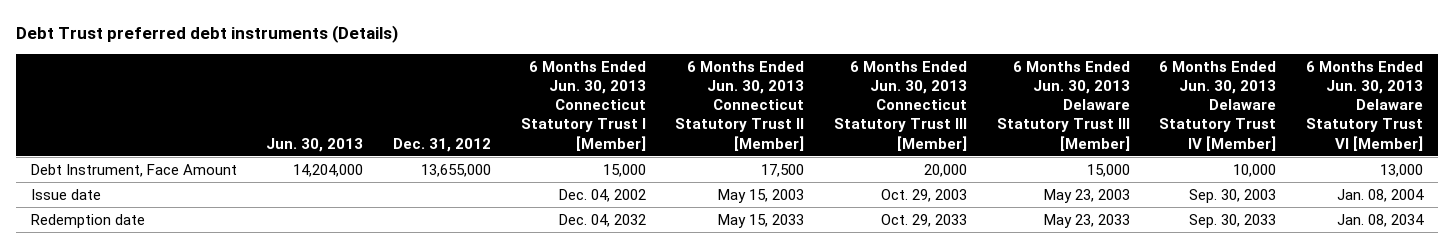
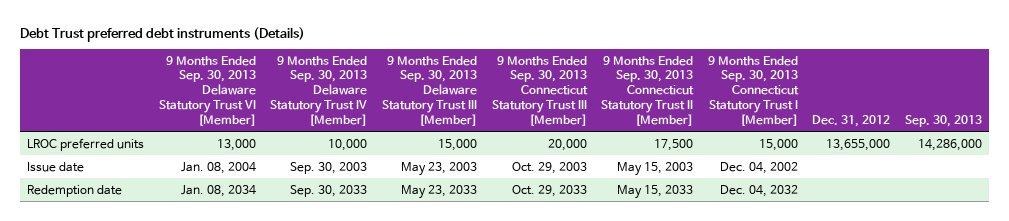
- | Jun. 30, 2013 | Dec. 31, 2012 | 6 Months Ended Jun. 30, 2013 Connecticut Statutory Trust I [Member] | 6 Months Ended Jun. 30, 2013 Connecticut Statutory Trust II [Member] | 6 Months Ended Jun. 30, 2013 Connecticut Statutory Trust III [Member] | 6 Months Ended Jun. 30, 2013 Delaware Statutory Trust III [Member] | 6 Months Ended Jun. 30, 2013 Delaware Statutory Trust IV [Member] | 6 Months Ended Jun. 30, 2013 Delaware Statutory Trust VI [Member]
+ | 9 Months Ended Sep. 30, 2013 Delaware Statutory Trust VI [Member] | 9 Months Ended Sep. 30, 2013 Delaware Statutory Trust IV [Member] | 9 Months Ended Sep. 30, 2013 Delaware Statutory Trust III [Member] | 9 Months Ended Sep. 30, 2013 Connecticut Statutory Trust III [Member] | 9 Months Ended Sep. 30, 2013 Connecticut Statutory Trust II [Member] | 9 Months Ended Sep. 30, 2013 Connecticut Statutory Trust I [Member] | Dec. 31, 2012 | Sep. 30, 2013
- Debt Instrument, Face Amount | 14,204,000 | 13,655,000 | 15,000 | 17,500 | 20,000 | 15,000 | 10,000 | 13,000
+ LROC preferred units | 13,000 | 10,000 | 15,000 | 20,000 | 17,500 | 15,000 | 13,655,000 | 14,286,000

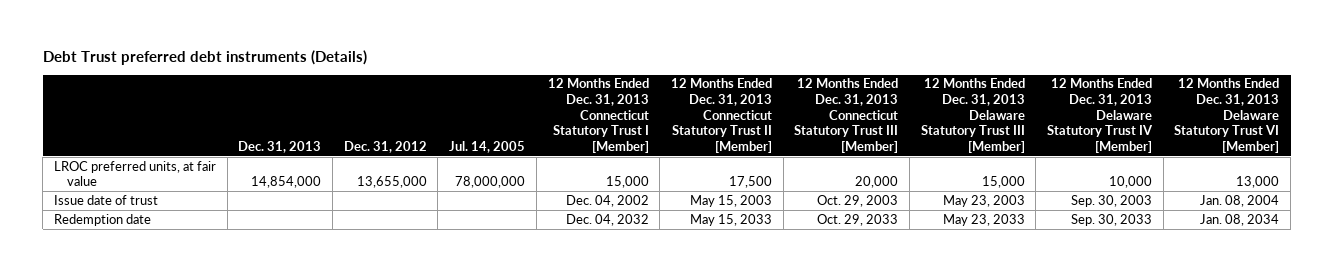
- | 9 Months Ended Sep. 30, 2013 Delaware Statutory Trust VI [Member] | 9 Months Ended Sep. 30, 2013 Delaware Statutory Trust IV [Member] | 9 Months Ended Sep. 30, 2013 Delaware Statutory Trust III [Member] | 9 Months Ended Sep. 30, 2013 Connecticut Statutory Trust III [Member] | 9 Months Ended Sep. 30, 2013 Connecticut Statutory Trust II [Member] | 9 Months Ended Sep. 30, 2013 Connecticut Statutory Trust I [Member] | Dec. 31, 2012 | Sep. 30, 2013
+ | Dec. 31, 2013 | Dec. 31, 2012 | Jul. 14, 2005 | 12 Months Ended Dec. 31, 2013 Connecticut Statutory Trust I [Member] | 12 Months Ended Dec. 31, 2013 Connecticut Statutory Trust II [Member] | 12 Months Ended Dec. 31, 2013 Connecticut Statutory Trust III [Member] | 12 Months Ended Dec. 31, 2013 Delaware Statutory Trust III [Member] | 12 Months Ended Dec. 31, 2013 Delaware Statutory Trust IV [Member] | 12 Months Ended Dec. 31, 2013 Delaware Statutory Trust VI [Member]
- LROC preferred units | 13,000 | 10,000 | 15,000 | 20,000 | 17,500 | 15,000 | 13,655,000 | 14,286,000
- Issue date | Jan. 08, 2004 | Sep. 30, 2003 | May 23, 2003 | Oct. 29, 2003 | May 15, 2003 | Dec. 04, 2002 | |
+ LROC preferred units, at fair value | 14,854,000 | 13,655,000 | 78,000,000 | 15,000 | 17,500 | 20,000 | 15,000 | 10,000 | 13,000
+ Issue date of trust | | | | Dec. 04, 2002 | May 15, 2003 | Oct. 29, 2003 | May 23, 2003 | Sep. 30, 2003 | Jan. 08, 2004

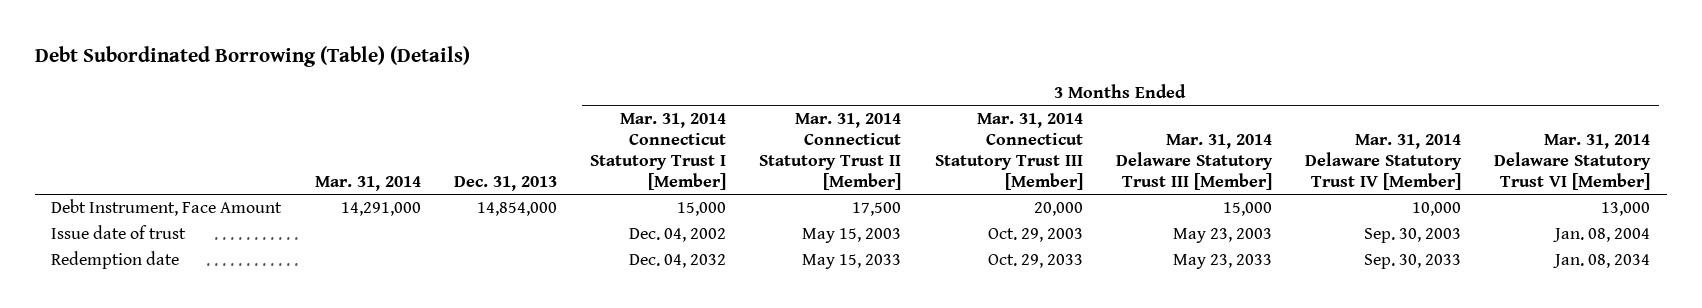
- Debt Trust preferred debt instruments (Details)
+ Debt Subordinated Borrowing (Table) (Details)
- | Dec. 31, 2013 | Dec. 31, 2012 | Jul. 14, 2005 | 12 Months Ended Dec. 31, 2013 Connecticut Statutory Trust I [Member] | 12 Months Ended Dec. 31, 2013 Connecticut Statutory Trust II [Member] | 12 Months Ended Dec. 31, 2013 Connecticut Statutory Trust III [Member] | 12 Months Ended Dec. 31, 2013 Delaware Statutory Trust III [Member] | 12 Months Ended Dec. 31, 2013 Delaware Statutory Trust IV [Member] | 12 Months Ended Dec. 31, 2013 Delaware Statutory Trust VI [Member]
+ | Mar. 31, 2014 | Dec. 31, 2013 | 3 Months Ended Mar. 31, 2014 Connecticut Statutory Trust I [Member] | 3 Months Ended Mar. 31, 2014 Connecticut Statutory Trust II [Member] | 3 Months Ended Mar. 31, 2014 Connecticut Statutory Trust III [Member] | 3 Months Ended Mar. 31, 2014 Delaware Statutory Trust III [Member] | 3 Months Ended Mar. 31, 2014 Delaware Statutory Trust IV [Member] | 3 Months Ended Mar. 31, 2014 Delaware Statutory Trust VI [Member]
- LROC preferred units, at fair value | 14,854,000 | 13,655,000 | 78,000,000 | 15,000 | 17,500 | 20,000 | 15,000 | 10,000 | 13,000
+ Debt Instrument, Face Amount | 14,291,000 | 14,854,000 | 15,000 | 17,500 | 20,000 | 15,000 | 10,000 | 13,000

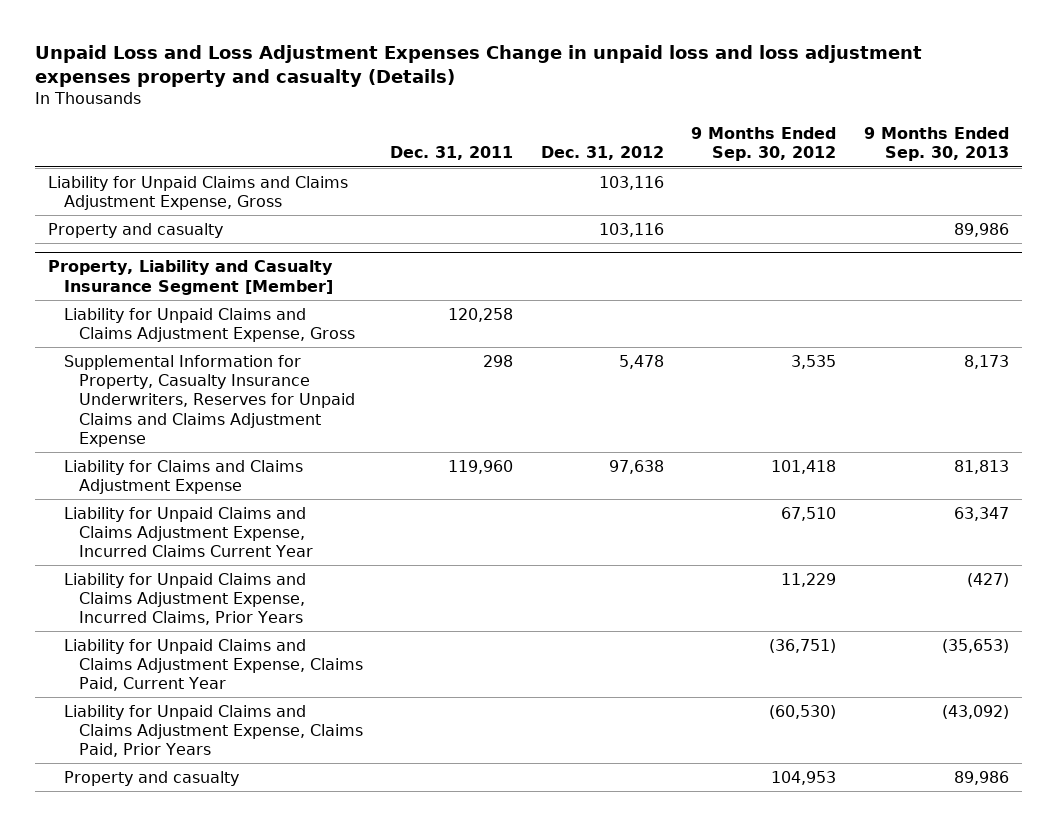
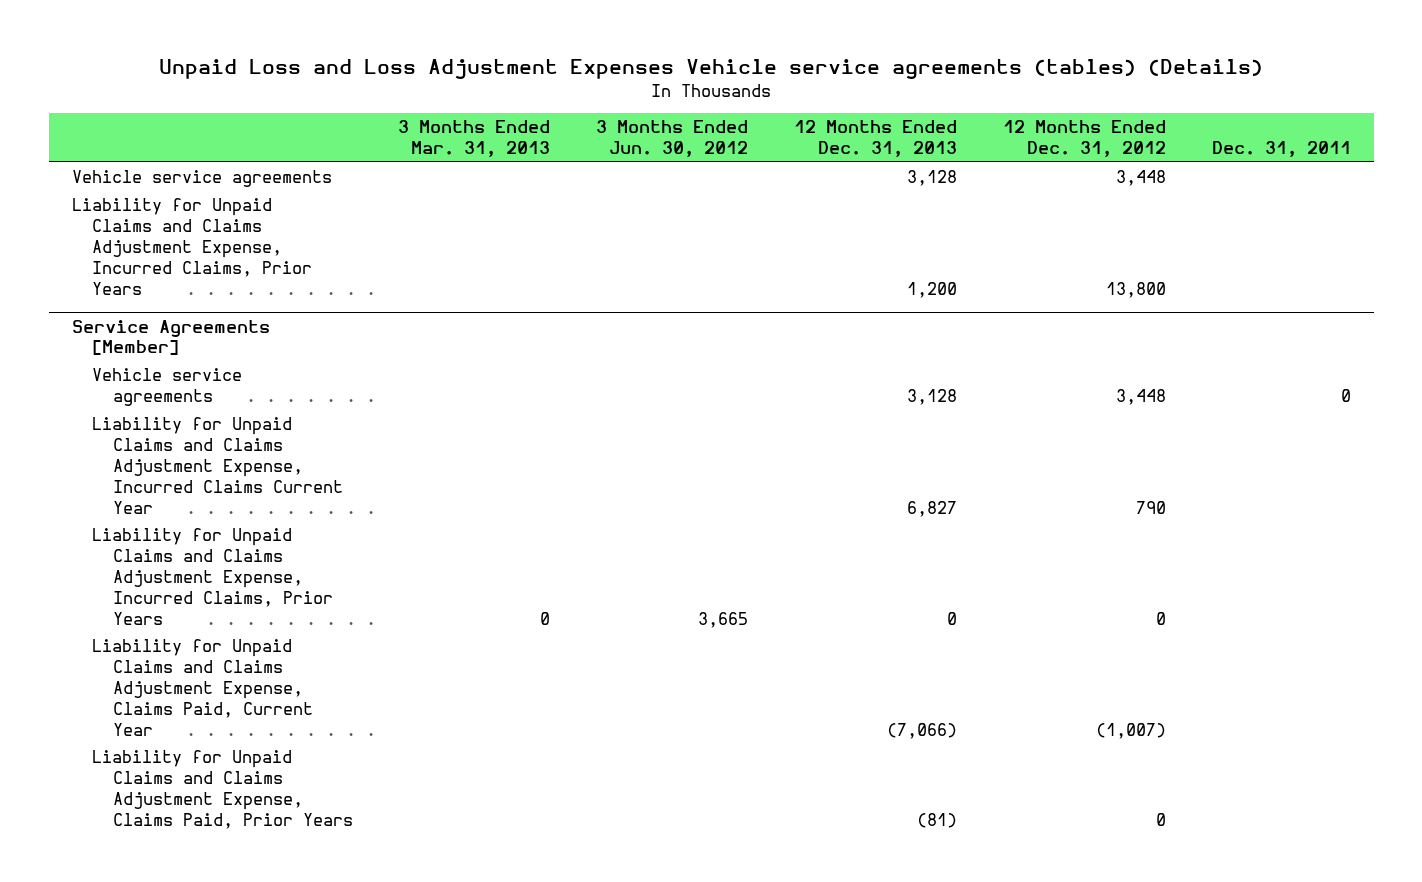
- Unpaid Loss and Loss Adjustment Expenses Change in unpaid loss and loss adjustment expenses property and casualty (Details)
+ Unpaid Loss and Loss Adjustment Expenses Vehicle service agreements (tables) (Details)
- | Dec. 31, 2011 | Dec. 31, 2012 | 9 Months Ended Sep. 30, 2012 | 9 Months Ended Sep. 30, 2013
+ | 3 Months Ended Mar. 31, 2013 | 3 Months Ended Jun. 30, 2012 | 12 Months Ended Dec. 31, 2013 | 12 Months Ended Dec. 31, 2012 | Dec. 31, 2011
- Liability for Unpaid Claims and Claims Adjustment Expense, Gross | | 103,116 | |
- Property and casualty | | 103,116 | | 89,986
- Property, Liability and Casualty Insurance Segment [Member]
- Liability for Unpaid Claims and Claims Adjustment Expense, Gross | 120,258 | | |
- Supplemental Information for Property, Casualty Insurance Underwriters, Reserves for Unpaid Claims and Claims Adjustment Expense | 298 | 5,478 | 3,535 | 8,173
- Liability for Claims and Claims Adjustment Expense | 119,960 | 97,638 | 101,418 | 81,813
- Liability for Unpaid Claims and Claims Adjustment Expense, Incurred Claims Current Year | | | 67,510 | 63,347
- Liability for Unpaid Claims and Claims Adjustment Expense, Incurred Claims, Prior Years | | | 11,229 | (427)
- Liability for Unpaid Claims and Claims Adjustment Expense, Claims Paid, Current Year | | | (36,751) | (35,653)
- Liability for Unpaid Claims and Claims Adjustment Expense, Claims Paid, Prior Years | | | (60,530) | (43,092)
- Property and casualty | | | 104,953 | 89,986
+ Vehicle service agreements | | | 3,128 | 3,448 |
+ Liability for Unpaid Claims and Claims Adjustment Expense, Incurred Claims, Prior Years | | | 1,200 | 13,800 |
+ Service Agreements [Member]
+ Vehicle service agreements | | | 3,128 | 3,448 | 0
+ Liability for Unpaid Claims and Claims Adjustment Expense, Incurred Claims Current Year | | | 6,827 | 790 |
+ Liability for Unpaid Claims and Claims Adjustment Expense, Incurred Claims, Prior Years | 0 | 3,665 | 0 | 0 |
+ Liability for Unpaid Claims and Claims Adjustment Expense, Claims Paid, Current Year | | | (7,066) | (1,007) |
+ Liability for Unpaid Claims and Claims Adjustment Expense, Claims Paid, Prior Years | | | (81) | 0 |

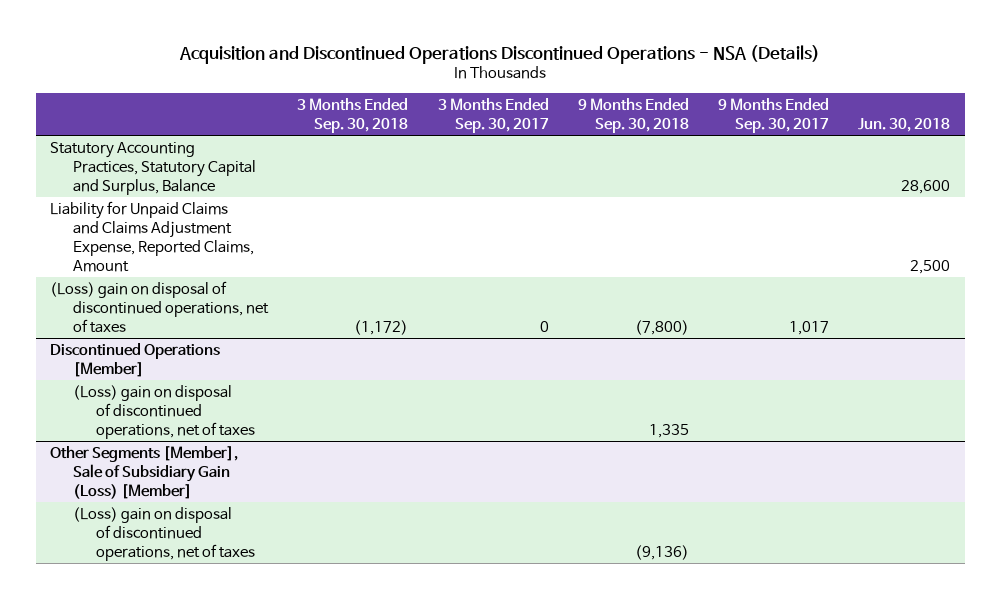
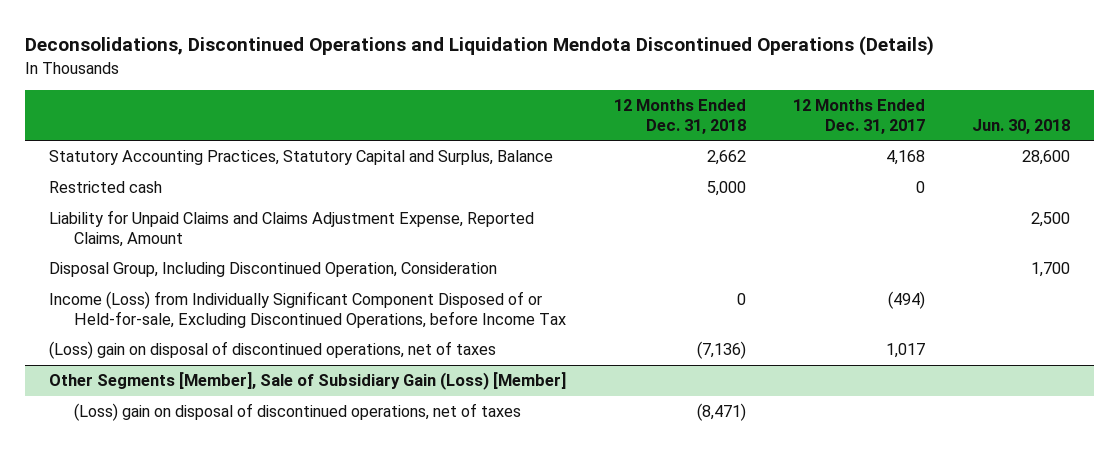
- Acquisition and Discontinued Operations Discontinued Operations - NSA (Details)
+ Deconsolidations, Discontinued Operations and Liquidation Mendota Discontinued Operations (Details)
- | 3 Months Ended Sep. 30, 2018 | 3 Months Ended Sep. 30, 2017 | 9 Months Ended Sep. 30, 2018 | 9 Months Ended Sep. 30, 2017 | Jun. 30, 2018
+ | 12 Months Ended Dec. 31, 2018 | 12 Months Ended Dec. 31, 2017 | Jun. 30, 2018
+ Restricted cash | 5,000 | 0 |
+ Disposal Group, Including Discontinued Operation, Consideration | | | 1,700
+ Income (Loss) from Individually Significant Component Disposed of or Held-for-sale, Excluding Discontinued Operations, before Income Tax | 0 | (494) |
- Discontinued Operations [Member]
- (Loss) gain on disposal of discontinued operations, net of taxes | | | 1,335 | |

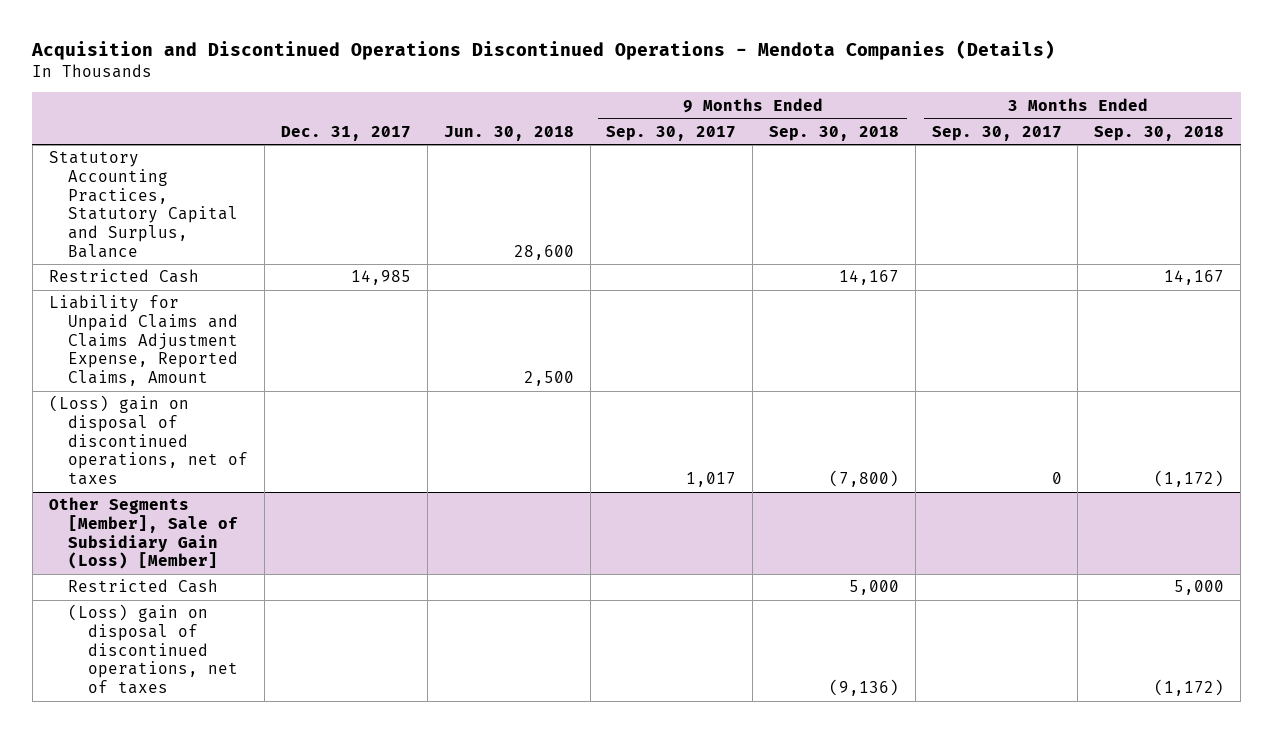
- Deconsolidations, Discontinued Operations and Liquidation Mendota Discontinued Operations (Details)
+ Acquisition and Discontinued Operations Discontinued Operations - Mendota Companies (Details)
- | 12 Months Ended Dec. 31, 2018 | 12 Months Ended Dec. 31, 2017 | Jun. 30, 2018
+ | Dec. 31, 2017 | Jun. 30, 2018 | 9 Months Ended Sep. 30, 2017 | 9 Months Ended Sep. 30, 2018 | 3 Months Ended Sep. 30, 2017 | 3 Months Ended Sep. 30, 2018
- Restricted cash | 5,000 | 0 |
+ Restricted Cash | 14,985 | | | 14,167 | | 14,167
- Disposal Group, Including Discontinued Operation, Consideration | | | 1,700
- Income (Loss) from Individually Significant Component Disposed of or Held-for-sale, Excluding Discontinued Operations, before Income Tax | 0 | (494) |
@ Other Segments [Member], Sale of Subsidiary Gain (Loss) [Member]
+ Restricted Cash | | | | 5,000 | | 5,000

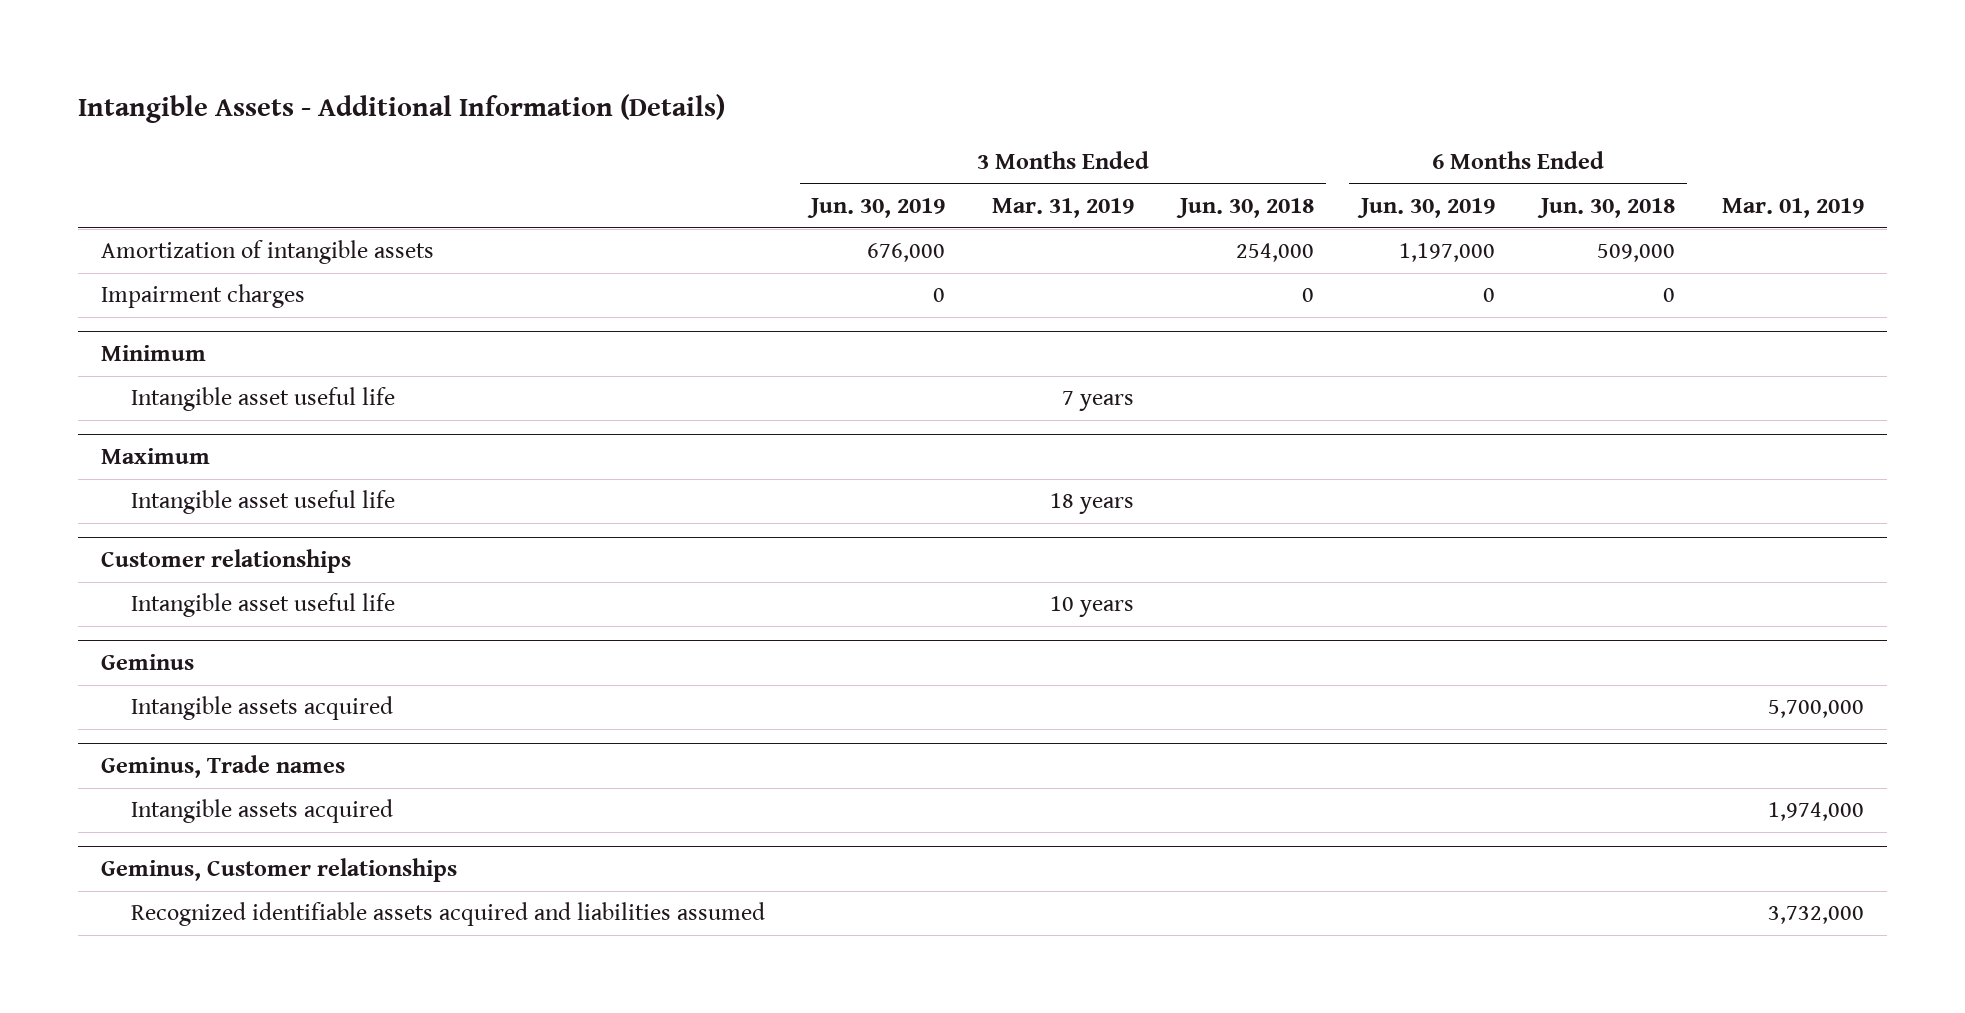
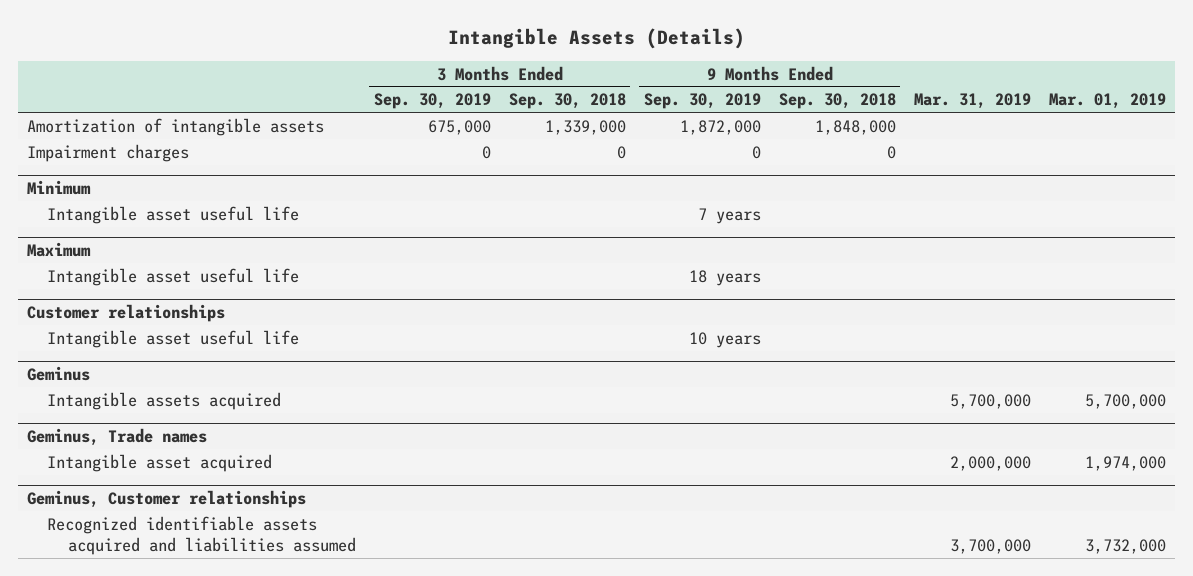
- Intangible Assets - Additional Information (Details)
+ Intangible Assets (Details)
- | 3 Months Ended Jun. 30, 2019 | 3 Months Ended Mar. 31, 2019 | 3 Months Ended Jun. 30, 2018 | 6 Months Ended Jun. 30, 2019 | 6 Months Ended Jun. 30, 2018 | Mar. 01, 2019
+ | 3 Months Ended Sep. 30, 2019 | 3 Months Ended Sep. 30, 2018 | 9 Months Ended Sep. 30, 2019 | 9 Months Ended Sep. 30, 2018 | Mar. 31, 2019 | Mar. 01, 2019
@ Geminus, Trade names
- Intangible assets acquired | | | | | | 1,974,000
+ Intangible asset acquired | | | | | 2,000,000 | 1,974,000

